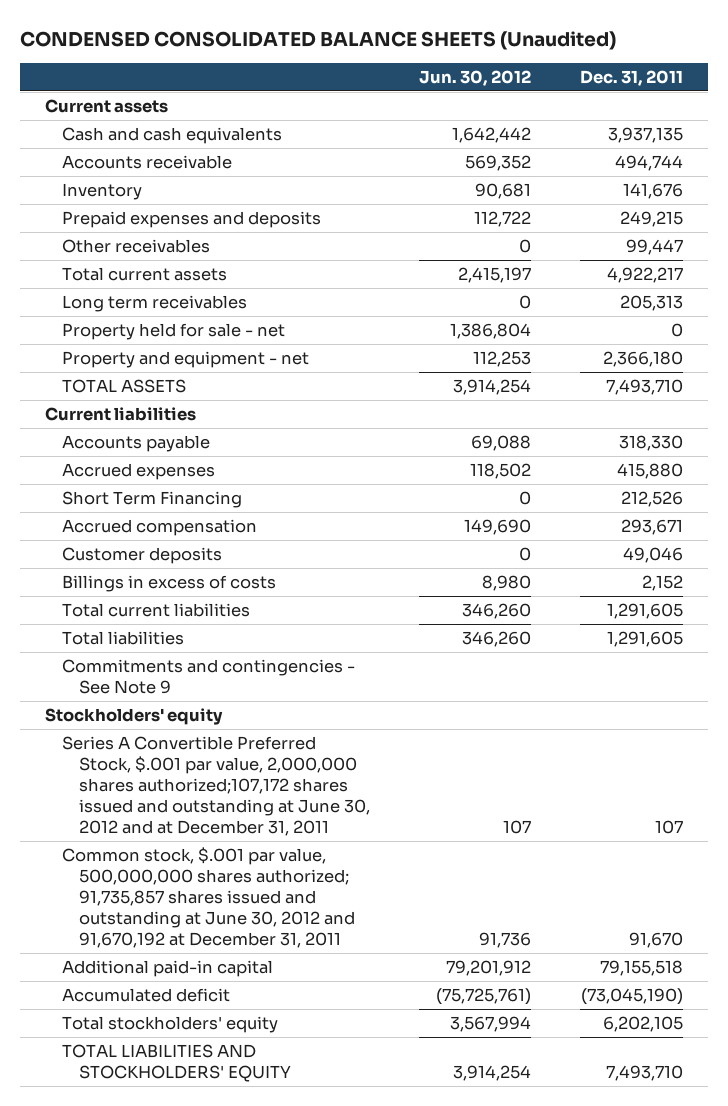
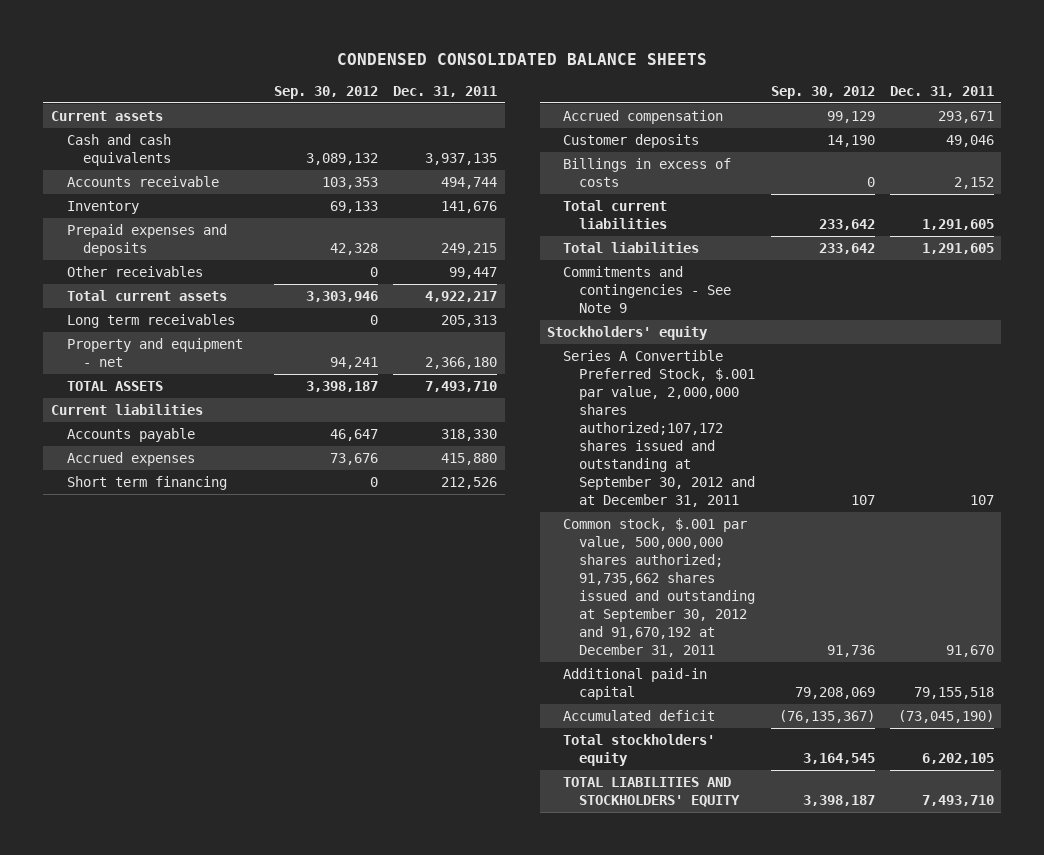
- CONDENSED CONSOLIDATED BALANCE SHEETS (Unaudited)
+ CONDENSED CONSOLIDATED BALANCE SHEETS
- | Jun. 30, 2012 | Dec. 31, 2011
+ | Sep. 30, 2012 | Dec. 31, 2011
- Property held for sale - net | 1,386,804 | 0
- Short Term Financing | 0 | 212,526
+ Short term financing | 0 | 212,526
- Series A Convertible Preferred Stock, $.001 par value, 2,000,000 shares authorized;107,172 shares issued and outstanding at June 30, 2012 and at December 31, 2011 | 107 | 107
- Common stock, $.001 par value, 500,000,000 shares authorized; 91,735,857 shares issued and outstanding at June 30, 2012 and 91,670,192 at December 31, 2011 | 91,736 | 91,670
+ Series A Convertible Preferred Stock, $.001 par value, 2,000,000 shares authorized;107,172 shares issued and outstanding at September 30, 2012 and at December 31, 2011 | 107 | 107
+ Common stock, $.001 par value, 500,000,000 shares authorized; 91,735,662 shares issued and outstanding at September 30, 2012 and 91,670,192 at December 31, 2011 | 91,736 | 91,670

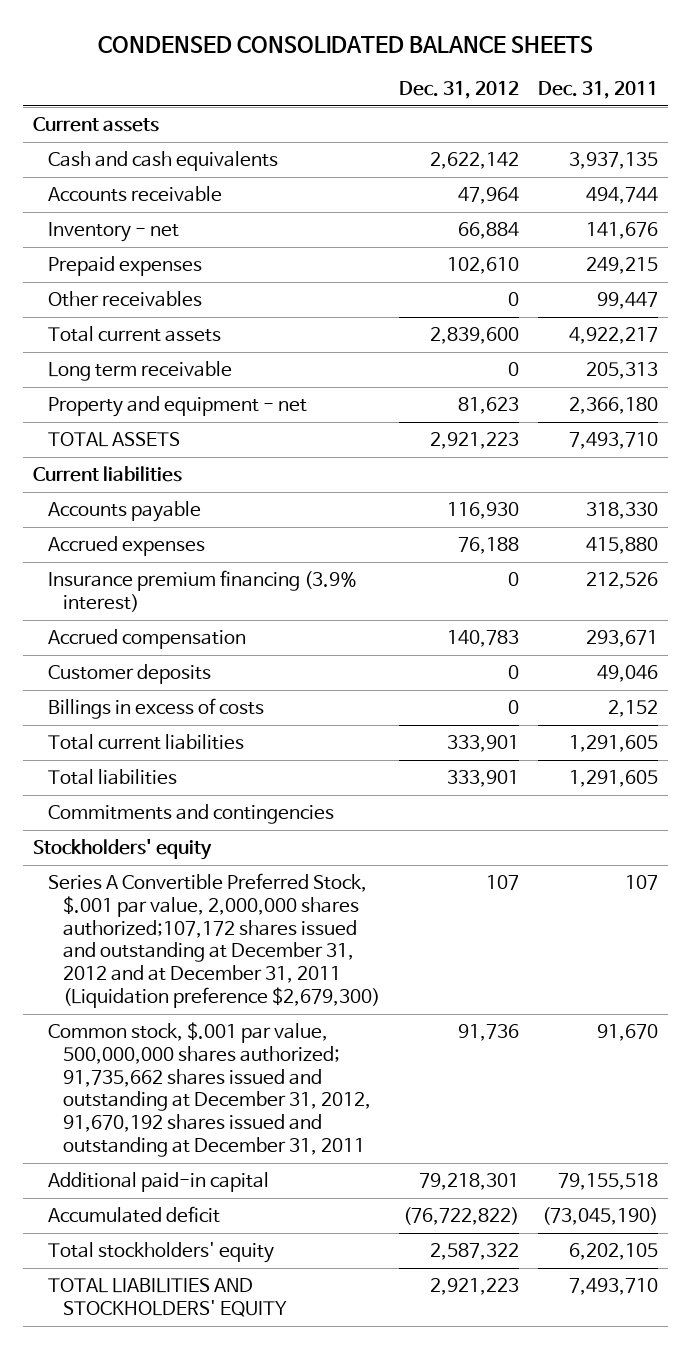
- | Sep. 30, 2012 | Dec. 31, 2011
+ | Dec. 31, 2012 | Dec. 31, 2011
- Inventory | 69,133 | 141,676
- Prepaid expenses and deposits | 42,328 | 249,215
+ Inventory - net | 66,884 | 141,676
+ Prepaid expenses | 102,610 | 249,215
- Long term receivables | 0 | 205,313
+ Long term receivable | 0 | 205,313
- Short term financing | 0 | 212,526
+ Insurance premium financing (3.9% interest) | 0 | 212,526
- Commitments and contingencies - See Note 9
+ Commitments and contingencies
- Series A Convertible Preferred Stock, $.001 par value, 2,000,000 shares authorized;107,172 shares issued and outstanding at September 30, 2012 and at December 31, 2011 | 107 | 107
- Common stock, $.001 par value, 500,000,000 shares authorized; 91,735,662 shares issued and outstanding at September 30, 2012 and 91,670,192 at December 31, 2011 | 91,736 | 91,670
+ Series A Convertible Preferred Stock, $.001 par value, 2,000,000 shares authorized;107,172 shares issued and outstanding at December 31, 2012 and at December 31, 2011 (Liquidation preference $2,679,300) | 107 | 107
+ Common stock, $.001 par value, 500,000,000 shares authorized; 91,735,662 shares issued and outstanding at December 31, 2012, 91,670,192 shares issued and outstanding at December 31, 2011 | 91,736 | 91,670

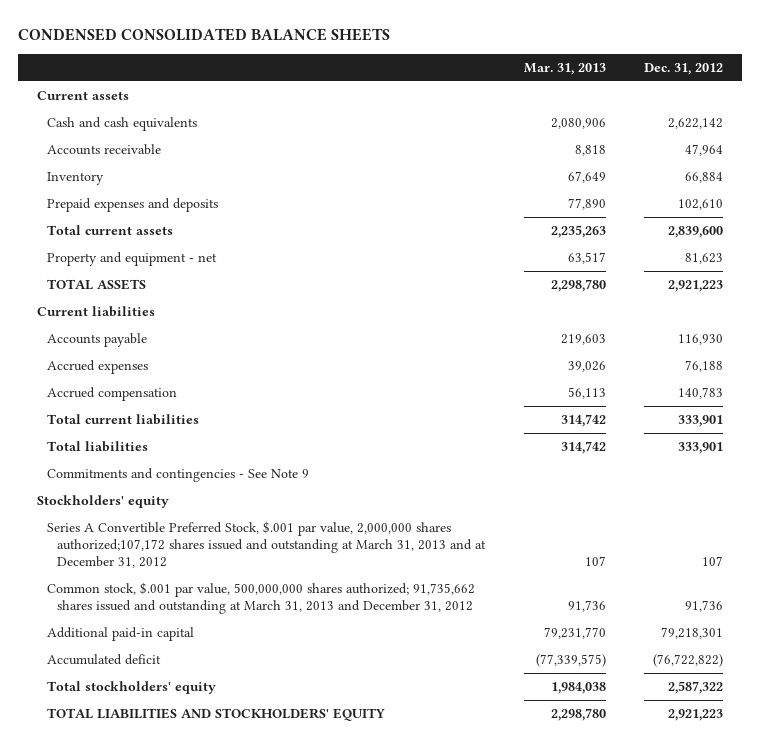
- | Dec. 31, 2012 | Dec. 31, 2011
+ | Mar. 31, 2013 | Dec. 31, 2012
- Inventory - net | 66,884 | 141,676
- Prepaid expenses | 102,610 | 249,215
- Other receivables | 0 | 99,447
+ Inventory | 67,649 | 66,884
+ Prepaid expenses and deposits | 77,890 | 102,610
- Long term receivable | 0 | 205,313
- Insurance premium financing (3.9% interest) | 0 | 212,526
- Customer deposits | 0 | 49,046
- Billings in excess of costs | 0 | 2,152
- Commitments and contingencies
+ Commitments and contingencies - See Note 9
- Series A Convertible Preferred Stock, $.001 par value, 2,000,000 shares authorized;107,172 shares issued and outstanding at December 31, 2012 and at December 31, 2011 (Liquidation preference $2,679,300) | 107 | 107
- Common stock, $.001 par value, 500,000,000 shares authorized; 91,735,662 shares issued and outstanding at December 31, 2012, 91,670,192 shares issued and outstanding at December 31, 2011 | 91,736 | 91,670
+ Series A Convertible Preferred Stock, $.001 par value, 2,000,000 shares authorized;107,172 shares issued and outstanding at March 31, 2013 and at December 31, 2012 | 107 | 107
+ Common stock, $.001 par value, 500,000,000 shares authorized; 91,735,662 shares issued and outstanding at March 31, 2013 and December 31, 2012 | 91,736 | 91,736

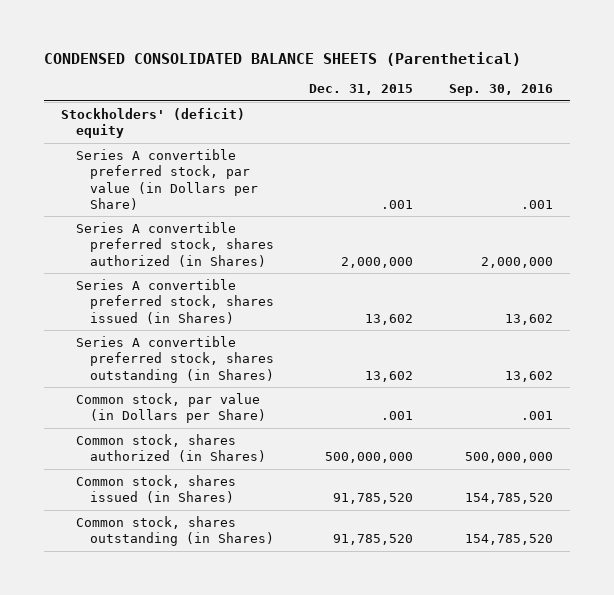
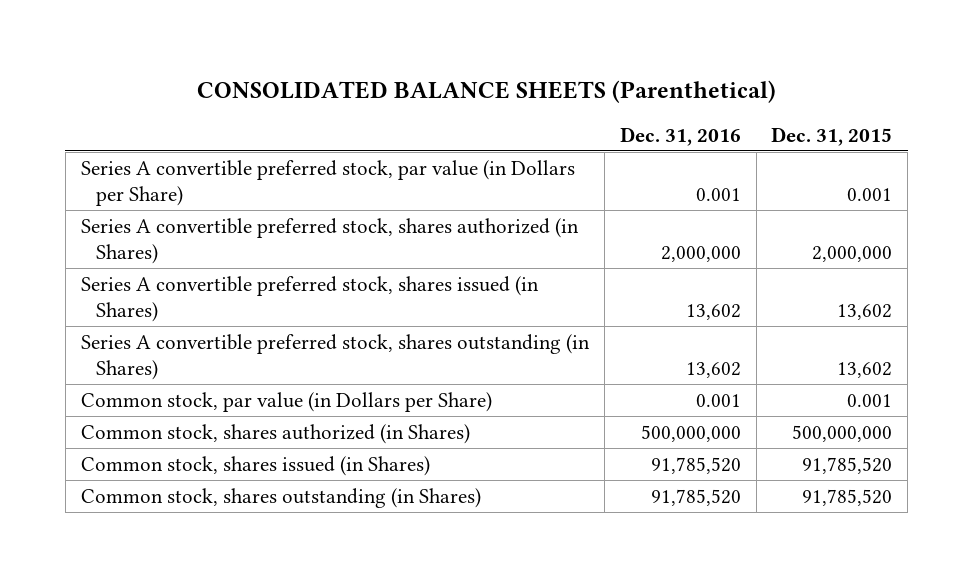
- CONDENSED CONSOLIDATED BALANCE SHEETS (Parenthetical)
+ CONSOLIDATED BALANCE SHEETS (Parenthetical)
- | Dec. 31, 2015 | Sep. 30, 2016
+ | Dec. 31, 2016 | Dec. 31, 2015
- Stockholders' (deficit) equity
- Series A convertible preferred stock, par value (in Dollars per Share) | .001 | .001
+ Series A convertible preferred stock, par value (in Dollars per Share) | 0.001 | 0.001
- Common stock, par value (in Dollars per Share) | .001 | .001
+ Common stock, par value (in Dollars per Share) | 0.001 | 0.001

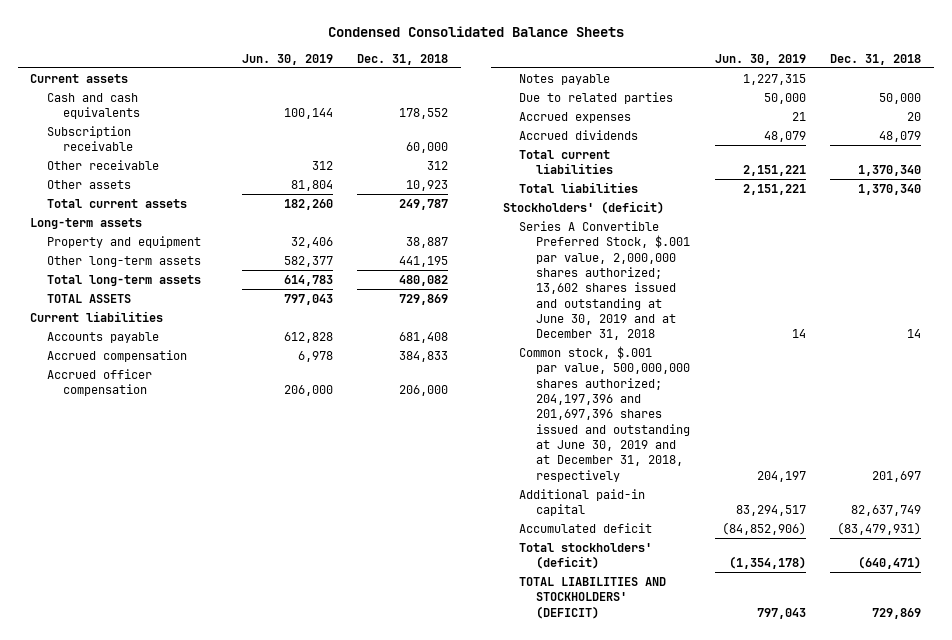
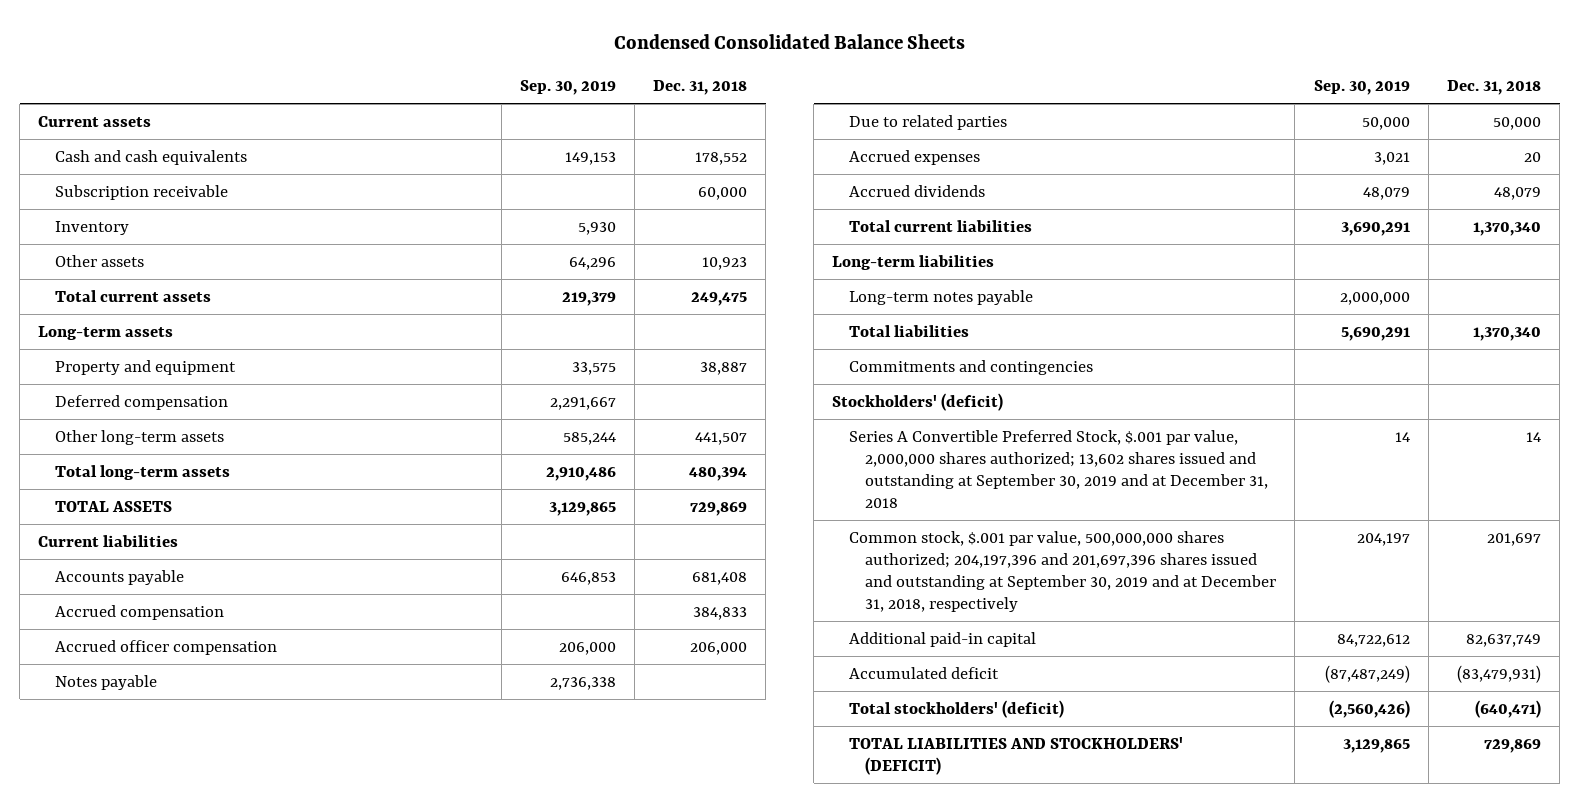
- | Jun. 30, 2019 | Dec. 31, 2018
+ | Sep. 30, 2019 | Dec. 31, 2018
- Other receivable | 312 | 312
+ Inventory | 5,930 |
- Total current assets | 182,260 | 249,787
+ Total current assets | 219,379 | 249,475
- Other long-term assets | 582,377 | 441,195
- Total long-term assets | 614,783 | 480,082
+ Deferred compensation | 2,291,667 |
+ Other long-term assets | 585,244 | 441,507
+ Total long-term assets | 2,910,486 | 480,394
+ Long-term liabilities
+ Long-term notes payable | 2,000,000 |
+ Commitments and contingencies
- Series A Convertible Preferred Stock, $.001 par value, 2,000,000 shares authorized; 13,602 shares issued and outstanding at June 30, 2019 and at December 31, 2018 | 14 | 14
- Common stock, $.001 par value, 500,000,000 shares authorized; 204,197,396 and 201,697,396 shares issued and outstanding at June 30, 2019 and at December 31, 2018, respectively | 204,197 | 201,697
+ Series A Convertible Preferred Stock, $.001 par value, 2,000,000 shares authorized; 13,602 shares issued and outstanding at September 30, 2019 and at December 31, 2018 | 14 | 14
+ Common stock, $.001 par value, 500,000,000 shares authorized; 204,197,396 and 201,697,396 shares issued and outstanding at September 30, 2019 and at December 31, 2018, respectively | 204,197 | 201,697

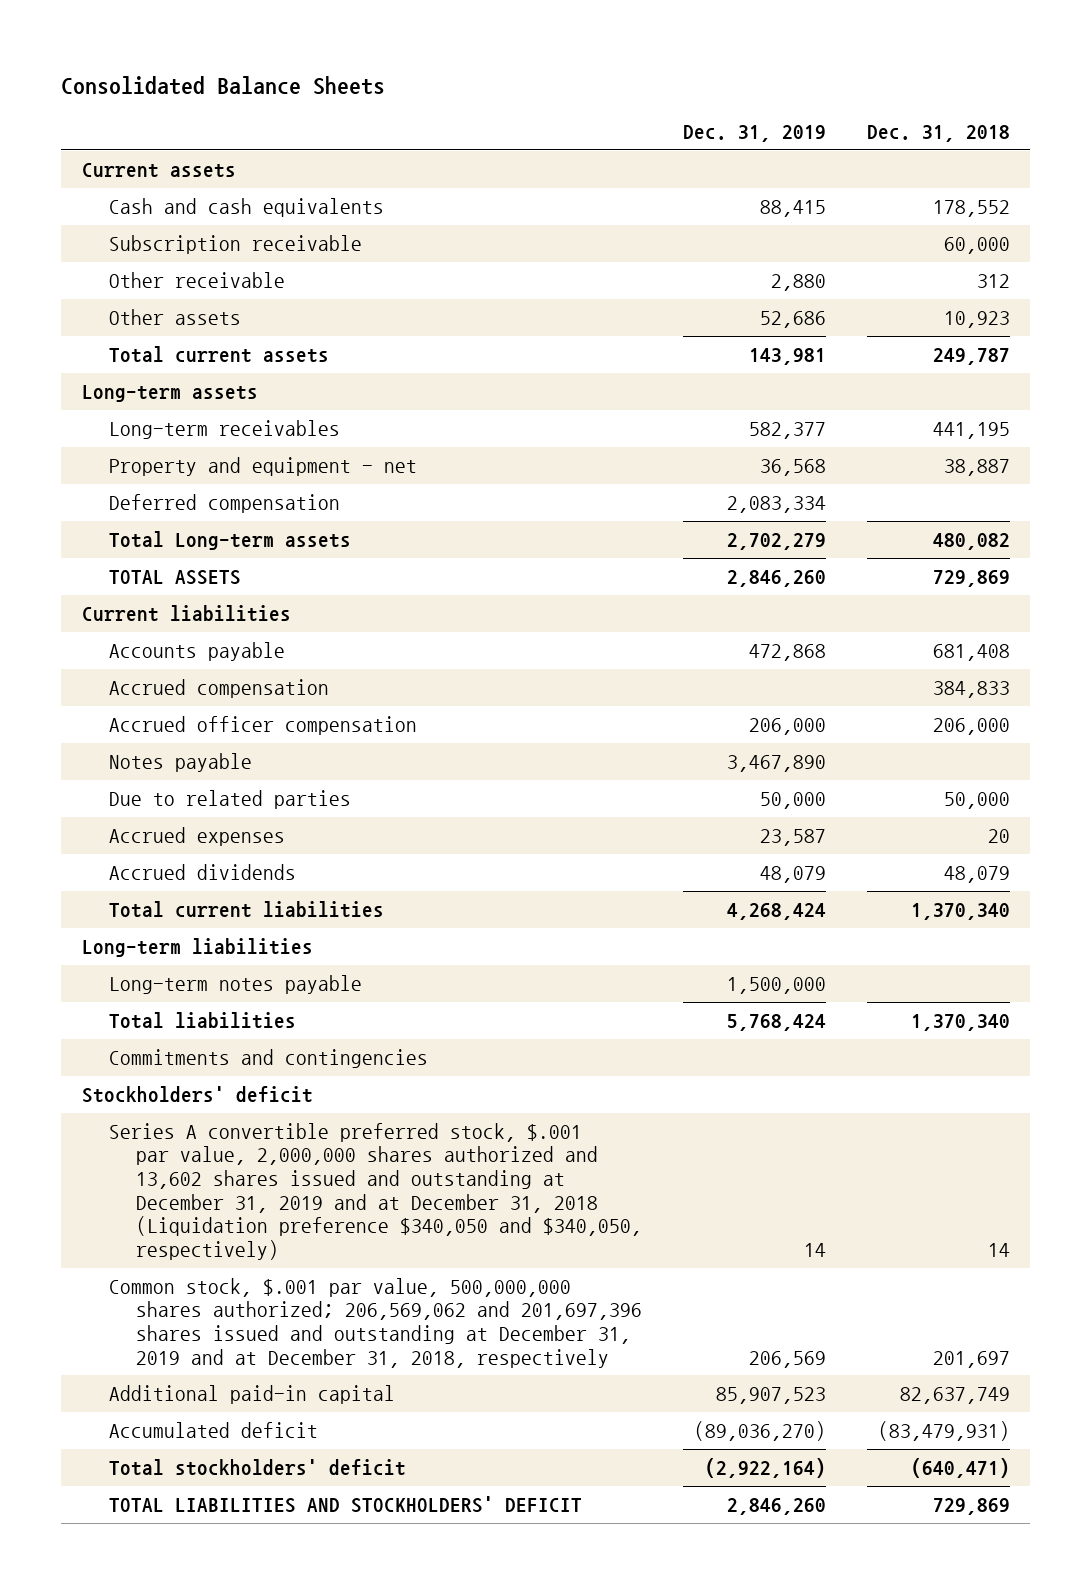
- Condensed Consolidated Balance Sheets
+ Consolidated Balance Sheets
- | Sep. 30, 2019 | Dec. 31, 2018
+ | Dec. 31, 2019 | Dec. 31, 2018
- Inventory | 5,930 |
+ Other receivable | 2,880 | 312
- Total current assets | 219,379 | 249,475
+ Total current assets | 143,981 | 249,787
- Property and equipment | 33,575 | 38,887
+ Long-term receivables | 582,377 | 441,195
+ Property and equipment - net | 36,568 | 38,887
- Other long-term assets | 585,244 | 441,507
- Total long-term assets | 2,910,486 | 480,394
+ Total Long-term assets | 2,702,279 | 480,082
- Stockholders' (deficit)
- Series A Convertible Preferred Stock, $.001 par value, 2,000,000 shares authorized; 13,602 shares issued and outstanding at September 30, 2019 and at December 31, 2018 | 14 | 14
- Common stock, $.001 par value, 500,000,000 shares authorized; 204,197,396 and 201,697,396 shares issued and outstanding at September 30, 2019 and at December 31, 2018, respectively | 204,197 | 201,697
+ Stockholders' deficit
+ Series A convertible preferred stock, $.001 par value, 2,000,000 shares authorized and 13,602 shares issued and outstanding at December 31, 2019 and at December 31, 2018 (Liquidation preference $340,050 and $340,050, respectively) | 14 | 14
+ Common stock, $.001 par value, 500,000,000 shares authorized; 206,569,062 and 201,697,396 shares issued and outstanding at December 31, 2019 and at December 31, 2018, respectively | 206,569 | 201,697
- Total stockholders' (deficit) | (2,560,426) | (640,471)
- TOTAL LIABILITIES AND STOCKHOLDERS' (DEFICIT) | 3,129,865 | 729,869
+ Total stockholders' deficit | (2,922,164) | (640,471)
+ TOTAL LIABILITIES AND STOCKHOLDERS' DEFICIT | 2,846,260 | 729,869

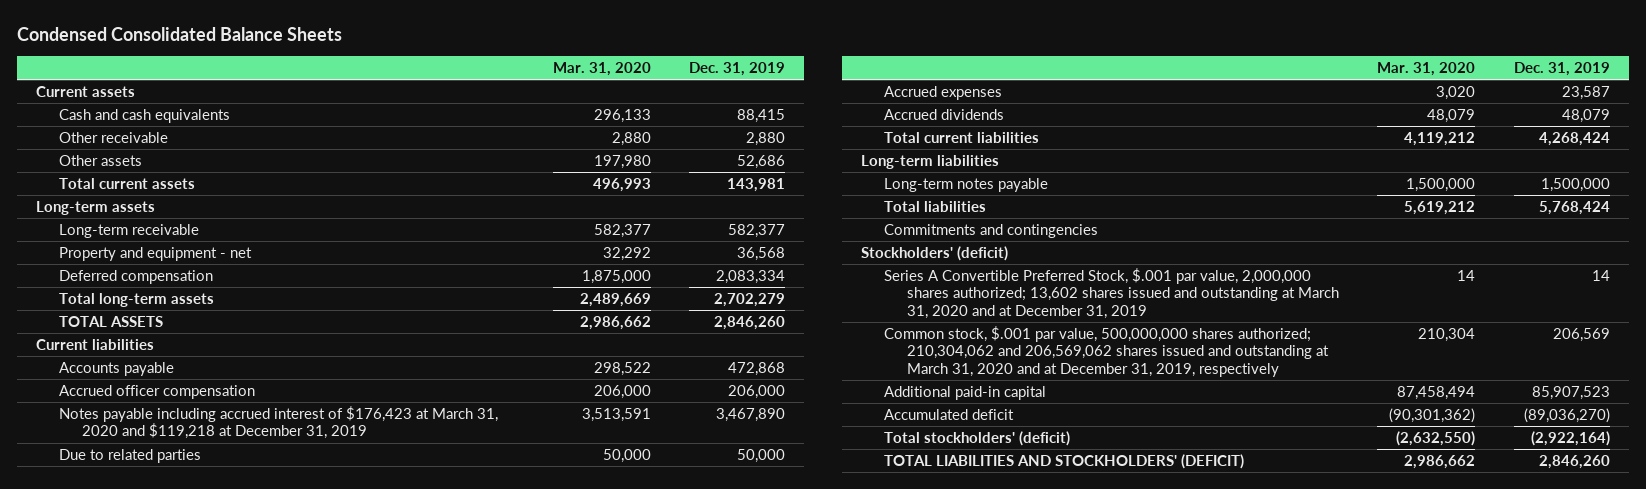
- Consolidated Balance Sheets
+ Condensed Consolidated Balance Sheets
- | Dec. 31, 2019 | Dec. 31, 2018
+ | Mar. 31, 2020 | Dec. 31, 2019
- Subscription receivable | | 60,000
- Long-term receivables | 582,377 | 441,195
+ Long-term receivable | 582,377 | 582,377
- Total Long-term assets | 2,702,279 | 480,082
+ Total long-term assets | 2,489,669 | 2,702,279
- Accrued compensation | | 384,833
- Notes payable | 3,467,890 |
+ Notes payable including accrued interest of $176,423 at March 31, 2020 and $119,218 at December 31, 2019 | 3,513,591 | 3,467,890
- Stockholders' deficit
- Series A convertible preferred stock, $.001 par value, 2,000,000 shares authorized and 13,602 shares issued and outstanding at December 31, 2019 and at December 31, 2018 (Liquidation preference $340,050 and $340,050, respectively) | 14 | 14
- Common stock, $.001 par value, 500,000,000 shares authorized; 206,569,062 and 201,697,396 shares issued and outstanding at December 31, 2019 and at December 31, 2018, respectively | 206,569 | 201,697
+ Stockholders' (deficit)
+ Series A Convertible Preferred Stock, $.001 par value, 2,000,000 shares authorized; 13,602 shares issued and outstanding at March 31, 2020 and at December 31, 2019 | 14 | 14
+ Common stock, $.001 par value, 500,000,000 shares authorized; 210,304,062 and 206,569,062 shares issued and outstanding at March 31, 2020 and at December 31, 2019, respectively | 210,304 | 206,569
- Total stockholders' deficit | (2,922,164) | (640,471)
- TOTAL LIABILITIES AND STOCKHOLDERS' DEFICIT | 2,846,260 | 729,869
+ Total stockholders' (deficit) | (2,632,550) | (2,922,164)
+ TOTAL LIABILITIES AND STOCKHOLDERS' (DEFICIT) | 2,986,662 | 2,846,260

